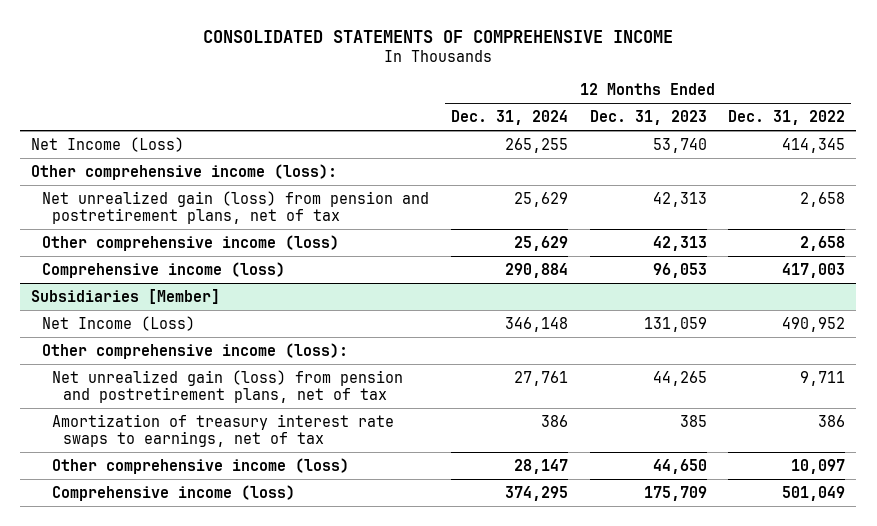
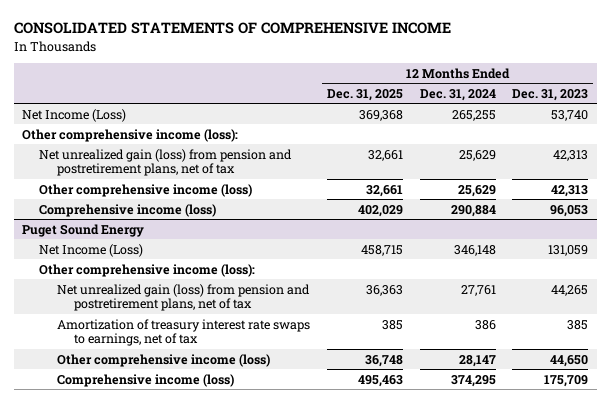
- | 12 Months Ended Dec. 31, 2024 | 12 Months Ended Dec. 31, 2023 | 12 Months Ended Dec. 31, 2022
+ | 12 Months Ended Dec. 31, 2025 | 12 Months Ended Dec. 31, 2024 | 12 Months Ended Dec. 31, 2023
- Subsidiaries [Member]
+ Puget Sound Energy

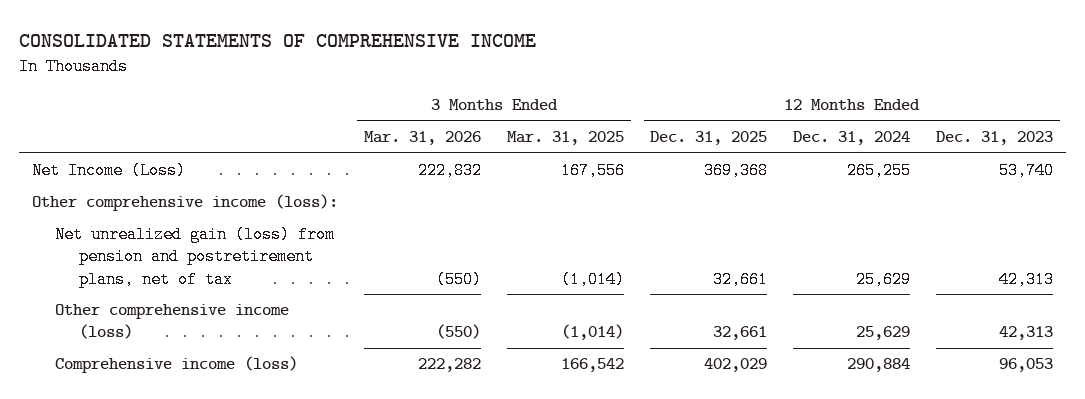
- | 12 Months Ended Dec. 31, 2025 | 12 Months Ended Dec. 31, 2024 | 12 Months Ended Dec. 31, 2023
+ | 3 Months Ended Mar. 31, 2026 | 3 Months Ended Mar. 31, 2025 | 12 Months Ended Dec. 31, 2025 | 12 Months Ended Dec. 31, 2024 | 12 Months Ended Dec. 31, 2023
- Puget Sound Energy
- Net Income (Loss) | 458,715 | 346,148 | 131,059
- Other comprehensive income (loss):
- Net unrealized gain (loss) from pension and postretirement plans, net of tax | 36,363 | 27,761 | 44,265
- Amortization of treasury interest rate swaps to earnings, net of tax | 385 | 386 | 385
- Other comprehensive income (loss) | 36,748 | 28,147 | 44,650
- Comprehensive income (loss) | 495,463 | 374,295 | 175,709

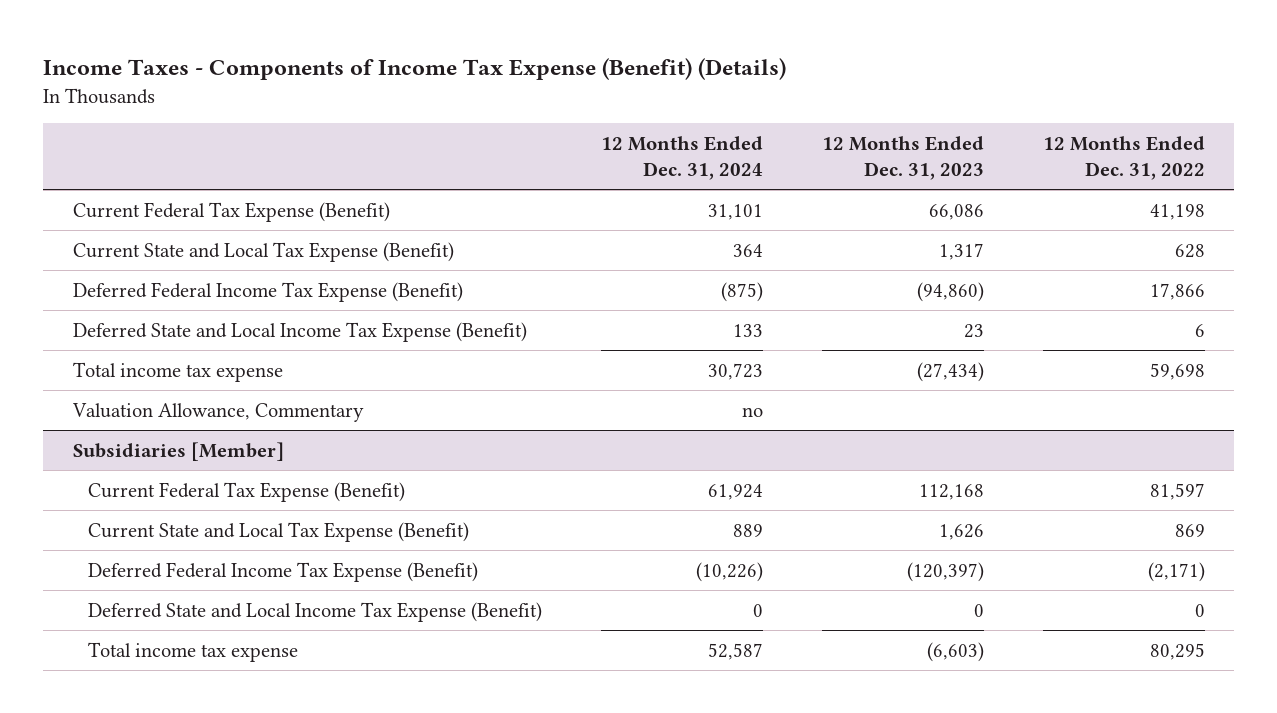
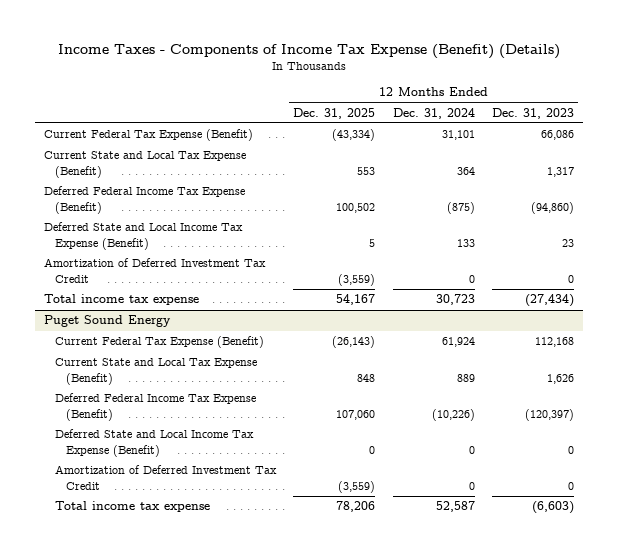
- | 12 Months Ended Dec. 31, 2024 | 12 Months Ended Dec. 31, 2023 | 12 Months Ended Dec. 31, 2022
+ | 12 Months Ended Dec. 31, 2025 | 12 Months Ended Dec. 31, 2024 | 12 Months Ended Dec. 31, 2023
+ Amortization of Deferred Investment Tax Credit | (3,559) | 0 | 0
- Valuation Allowance, Commentary | no | |
- Subsidiaries [Member]
+ Puget Sound Energy
+ Amortization of Deferred Investment Tax Credit | (3,559) | 0 | 0

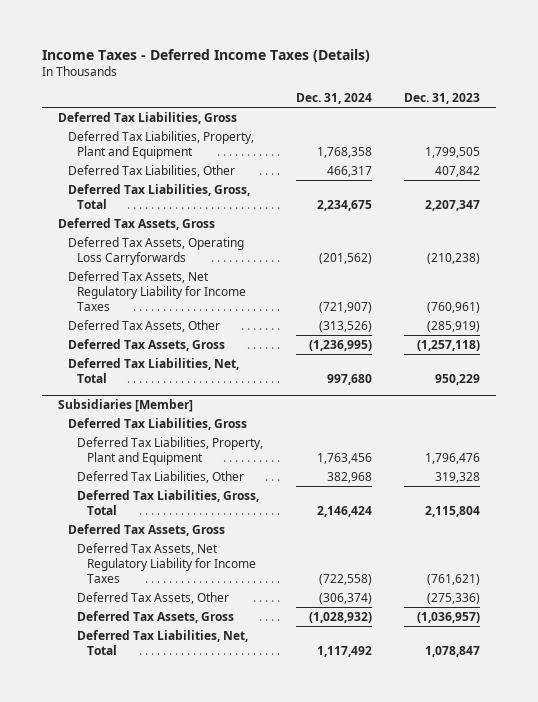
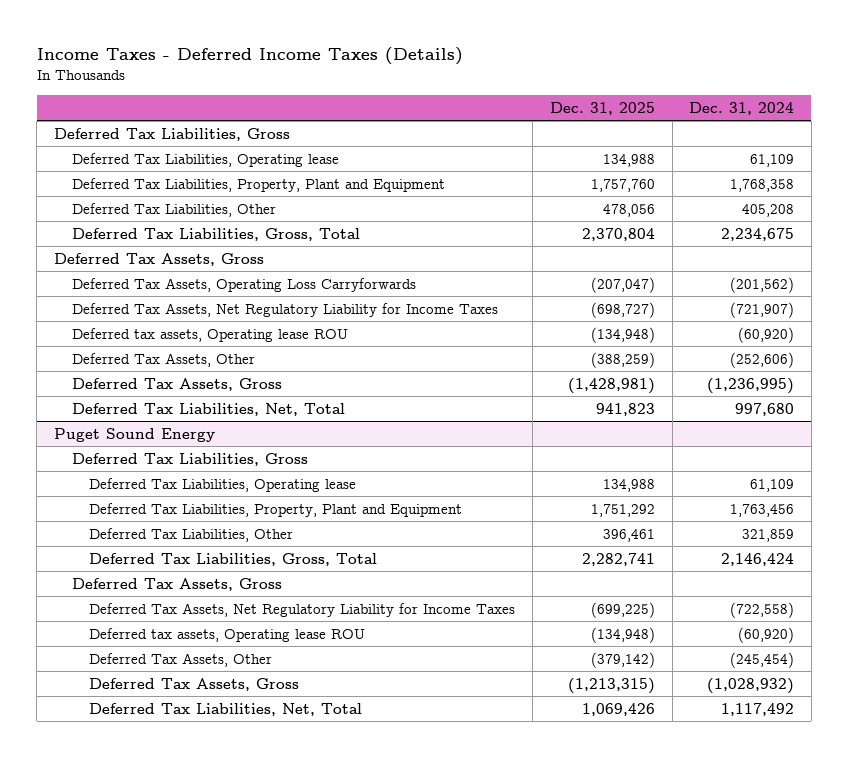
- | Dec. 31, 2024 | Dec. 31, 2023
+ | Dec. 31, 2025 | Dec. 31, 2024
+ Deferred Tax Liabilities, Operating lease | 134,988 | 61,109
- Deferred Tax Liabilities, Other | 466,317 | 407,842
+ Deferred Tax Liabilities, Other | 478,056 | 405,208
- Deferred Tax Assets, Other | (313,526) | (285,919)
+ Deferred tax assets, Operating lease ROU | (134,948) | (60,920)
+ Deferred Tax Assets, Other | (388,259) | (252,606)
- Subsidiaries [Member]
+ Puget Sound Energy
+ Deferred Tax Liabilities, Operating lease | 134,988 | 61,109
- Deferred Tax Liabilities, Other | 382,968 | 319,328
+ Deferred Tax Liabilities, Other | 396,461 | 321,859
- Deferred Tax Assets, Other | (306,374) | (275,336)
+ Deferred tax assets, Operating lease ROU | (134,948) | (60,920)
+ Deferred Tax Assets, Other | (379,142) | (245,454)

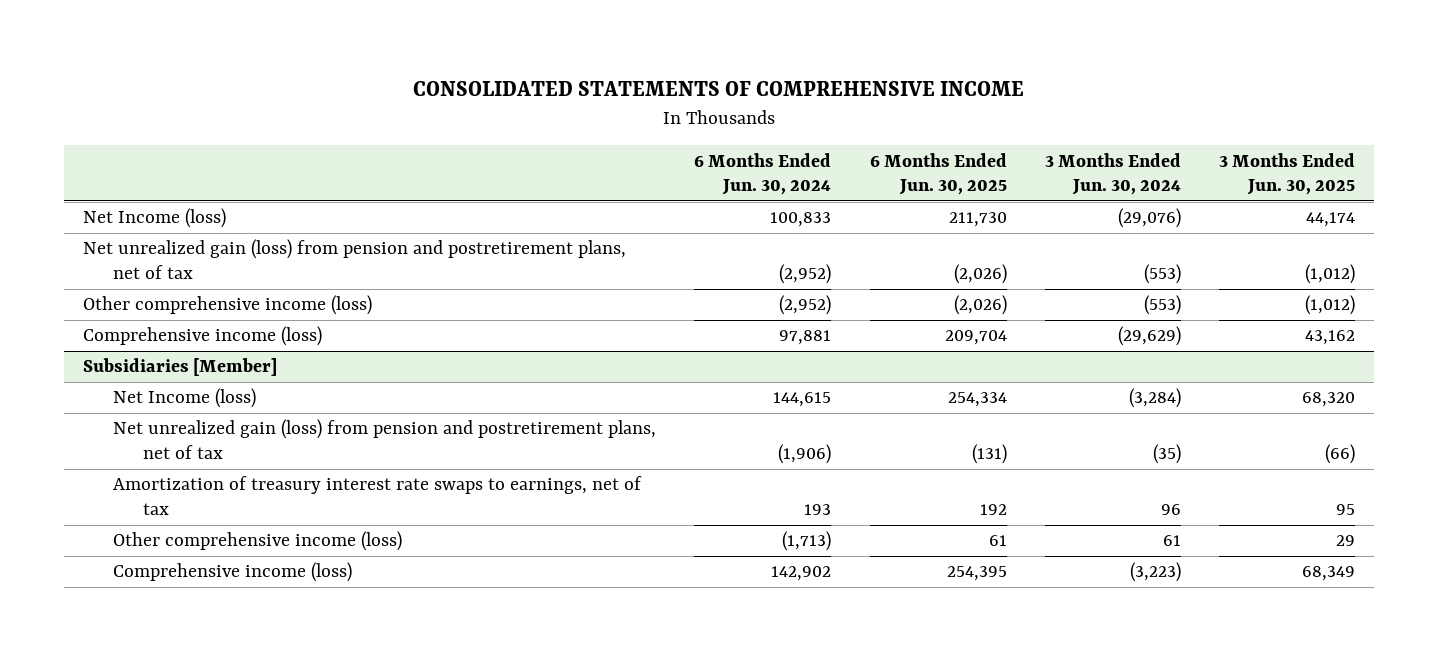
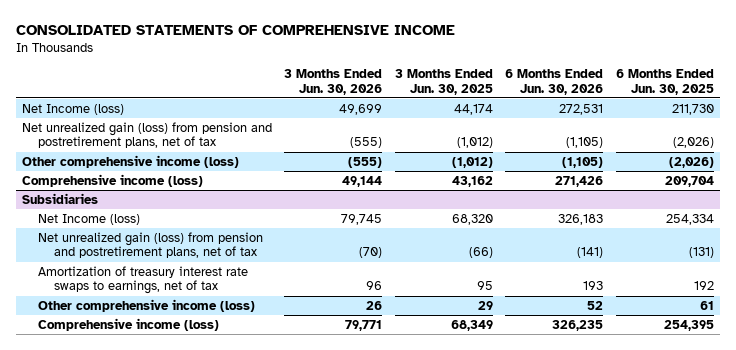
- | 6 Months Ended Jun. 30, 2024 | 6 Months Ended Jun. 30, 2025 | 3 Months Ended Jun. 30, 2024 | 3 Months Ended Jun. 30, 2025
+ | 3 Months Ended Jun. 30, 2026 | 3 Months Ended Jun. 30, 2025 | 6 Months Ended Jun. 30, 2026 | 6 Months Ended Jun. 30, 2025
- Subsidiaries [Member]
+ Subsidiaries

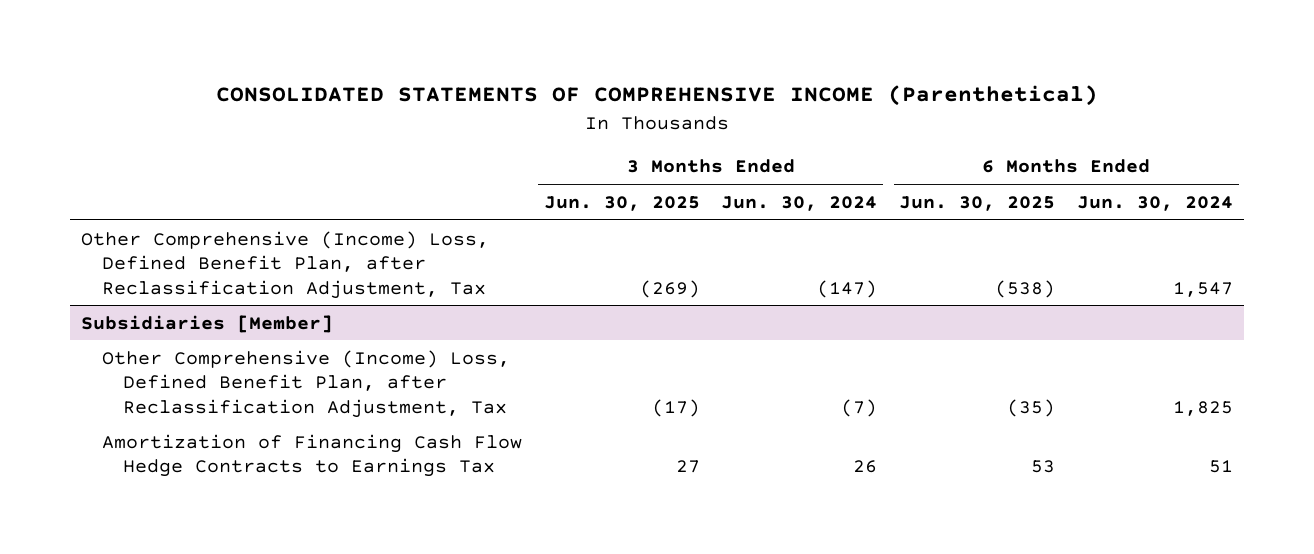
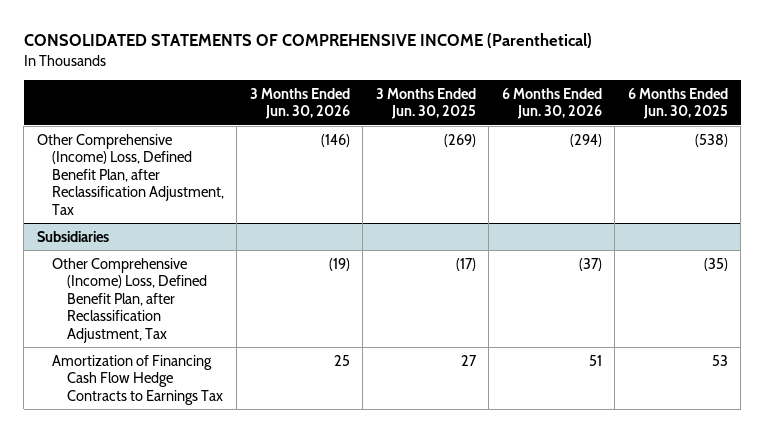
- | 3 Months Ended Jun. 30, 2025 | 3 Months Ended Jun. 30, 2024 | 6 Months Ended Jun. 30, 2025 | 6 Months Ended Jun. 30, 2024
+ | 3 Months Ended Jun. 30, 2026 | 3 Months Ended Jun. 30, 2025 | 6 Months Ended Jun. 30, 2026 | 6 Months Ended Jun. 30, 2025
- Subsidiaries [Member]
+ Subsidiaries

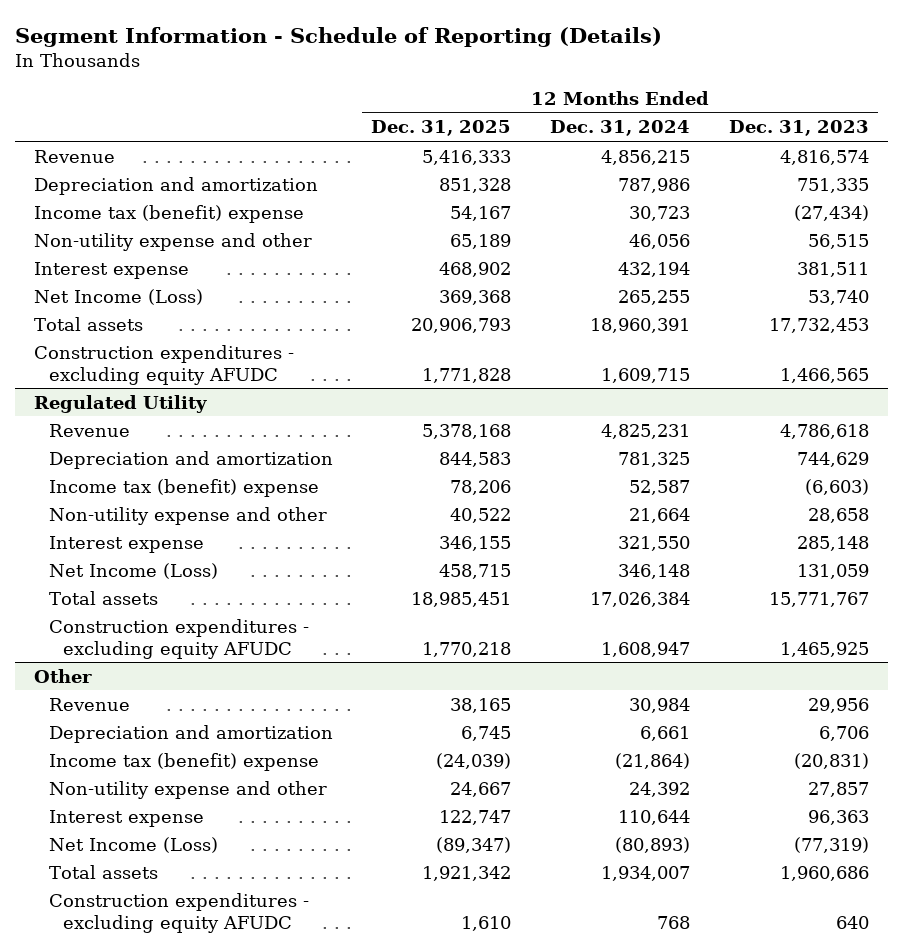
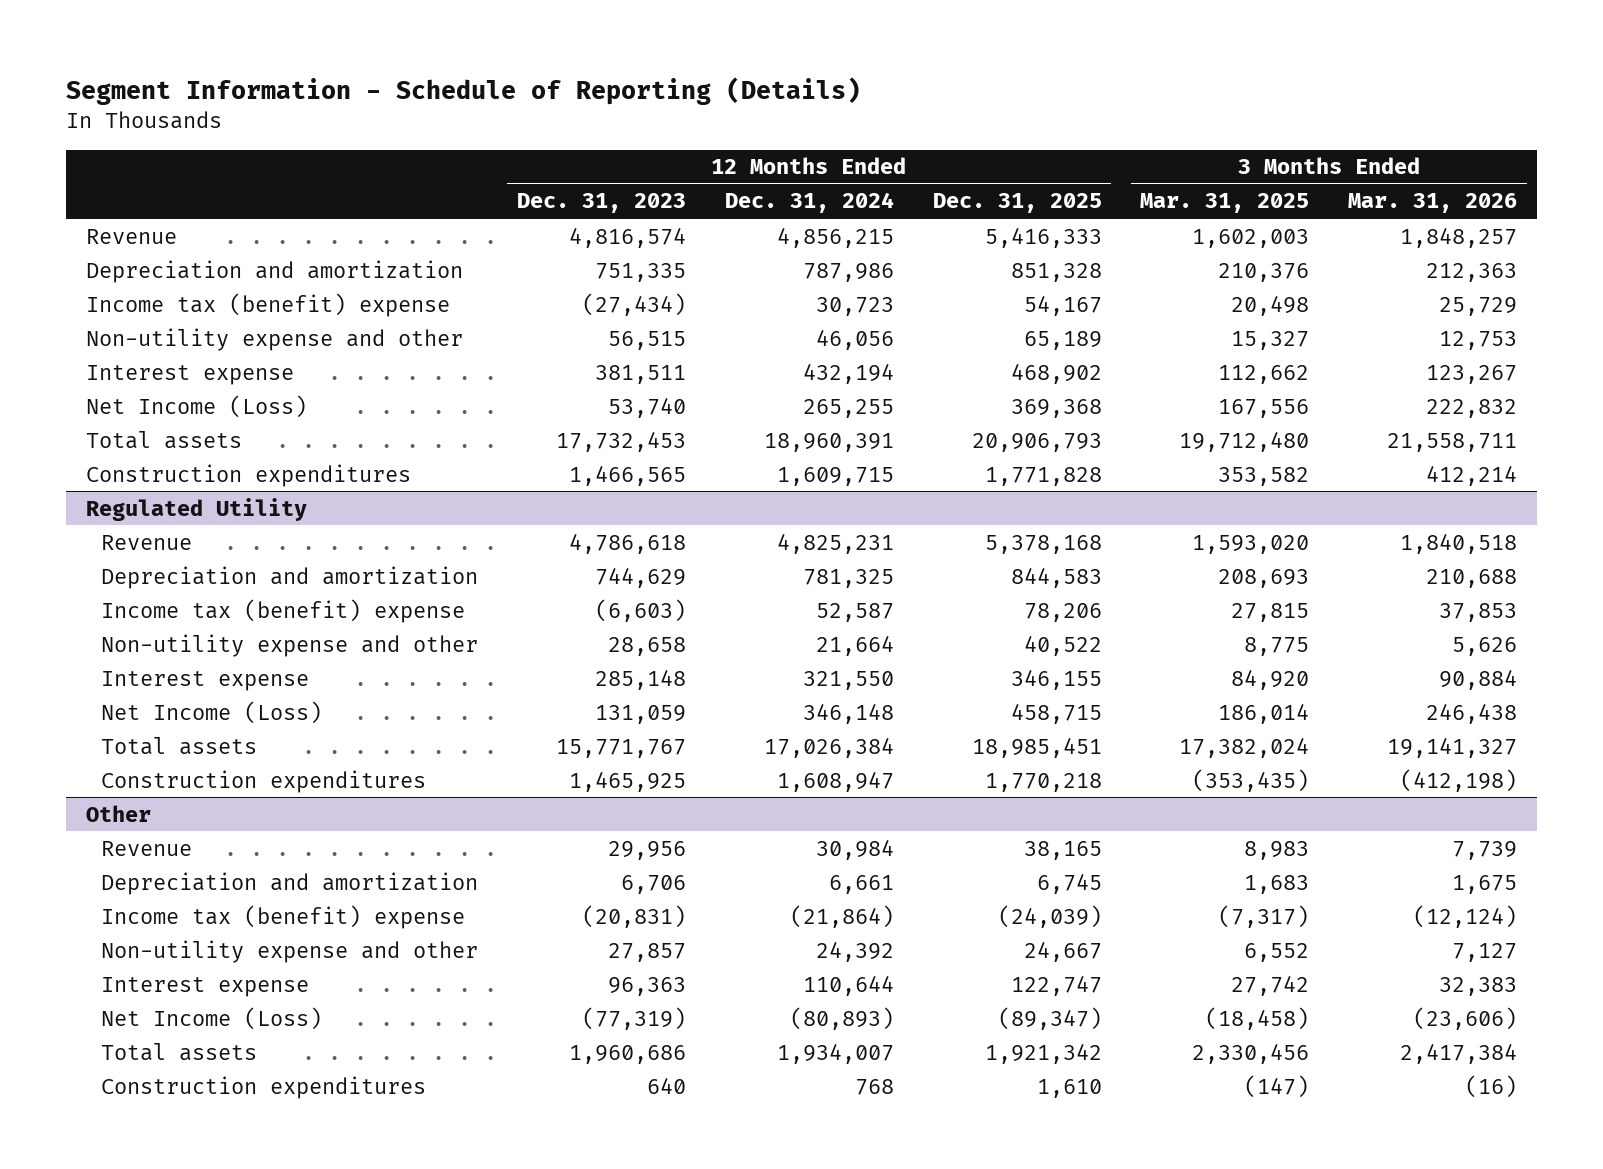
- | 12 Months Ended Dec. 31, 2025 | 12 Months Ended Dec. 31, 2024 | 12 Months Ended Dec. 31, 2023
+ | 12 Months Ended Dec. 31, 2023 | 12 Months Ended Dec. 31, 2024 | 12 Months Ended Dec. 31, 2025 | 3 Months Ended Mar. 31, 2025 | 3 Months Ended Mar. 31, 2026
- Construction expenditures - excluding equity AFUDC | 1,771,828 | 1,609,715 | 1,466,565
+ Construction expenditures | 1,466,565 | 1,609,715 | 1,771,828 | 353,582 | 412,214
@ Regulated Utility
- Construction expenditures - excluding equity AFUDC | 1,770,218 | 1,608,947 | 1,465,925
+ Construction expenditures | 1,465,925 | 1,608,947 | 1,770,218 | (353,435) | (412,198)
@ Other
- Construction expenditures - excluding equity AFUDC | 1,610 | 768 | 640
+ Construction expenditures | 640 | 768 | 1,610 | (147) | (16)

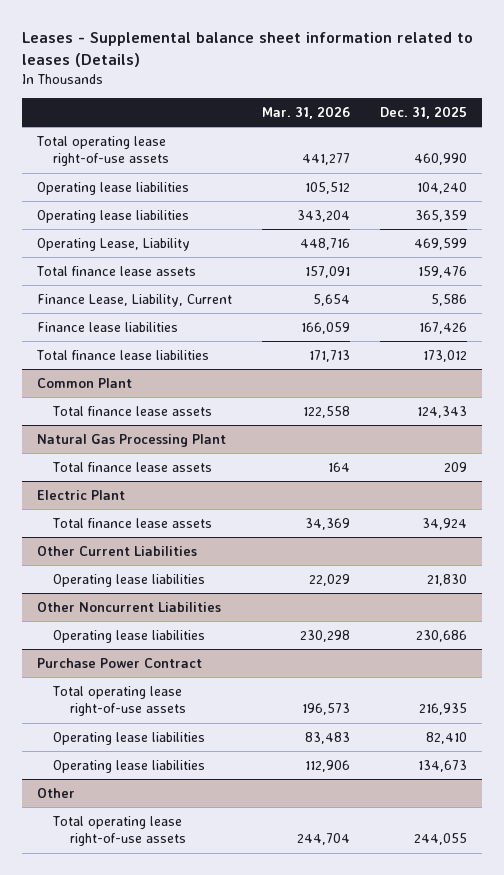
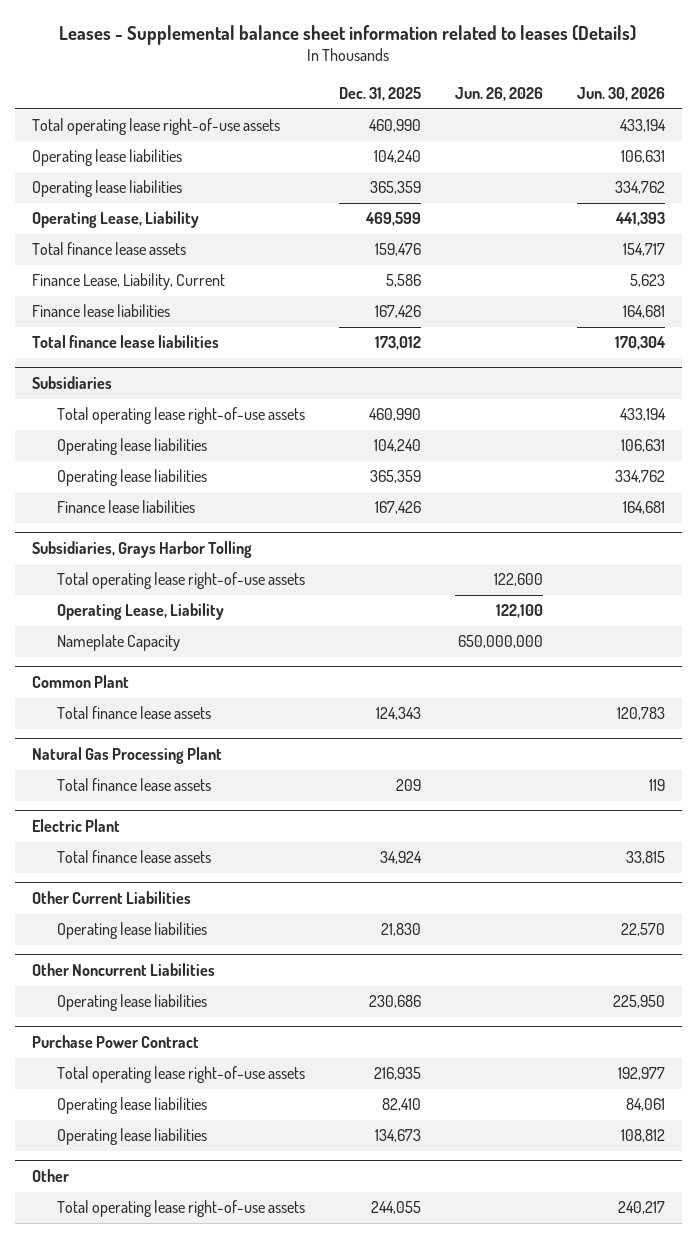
- | Mar. 31, 2026 | Dec. 31, 2025
+ | Dec. 31, 2025 | Jun. 26, 2026 | Jun. 30, 2026
+ Subsidiaries
+ Total operating lease right-of-use assets | 460,990 | | 433,194
+ Operating lease liabilities | 104,240 | | 106,631
+ Operating lease liabilities | 365,359 | | 334,762
+ Finance lease liabilities | 167,426 | | 164,681
+ Subsidiaries, Grays Harbor Tolling
+ Total operating lease right-of-use assets | | 122,600 |
+ Operating Lease, Liability | | 122,100 |
+ Nameplate Capacity | | 650,000,000 |

